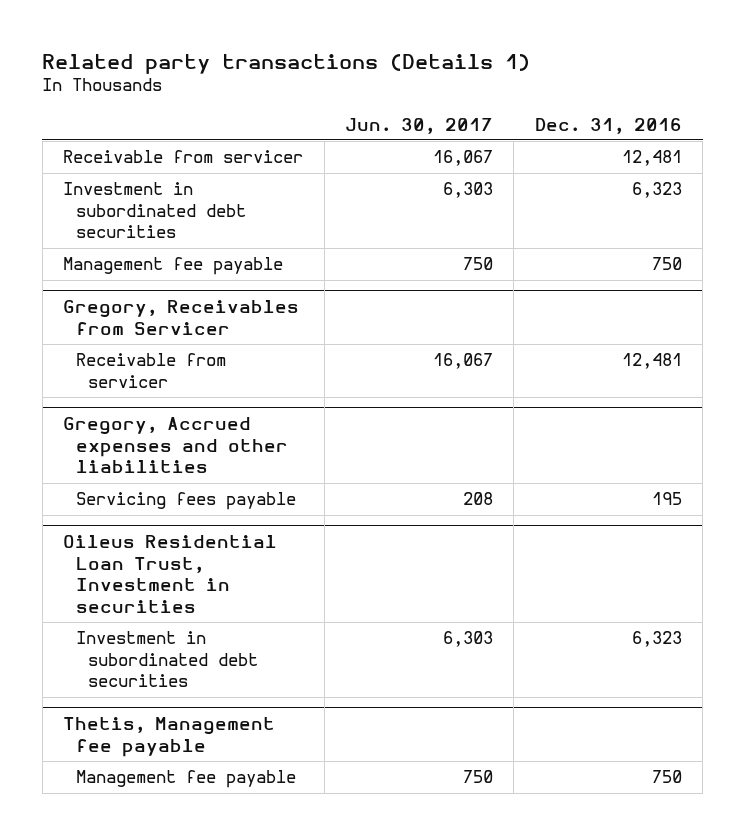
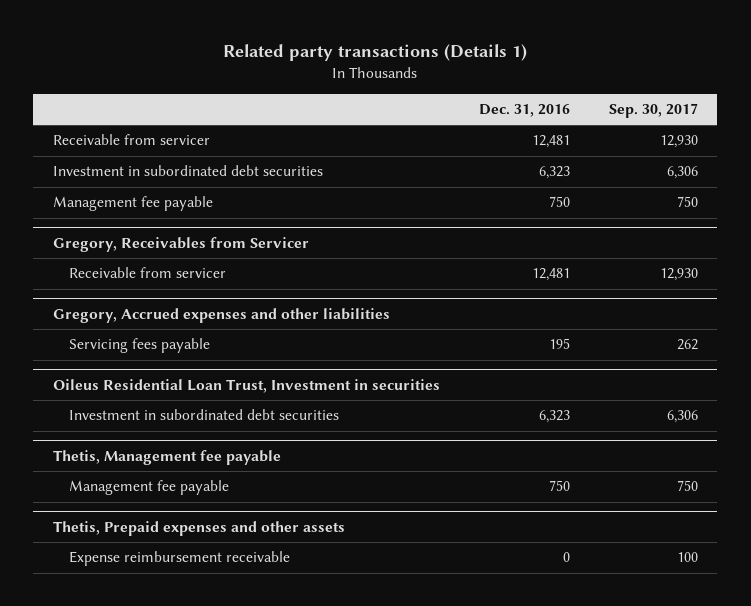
- | Jun. 30, 2017 | Dec. 31, 2016
+ | Dec. 31, 2016 | Sep. 30, 2017
+ Thetis, Prepaid expenses and other assets
+ Expense reimbursement receivable | 0 | 100

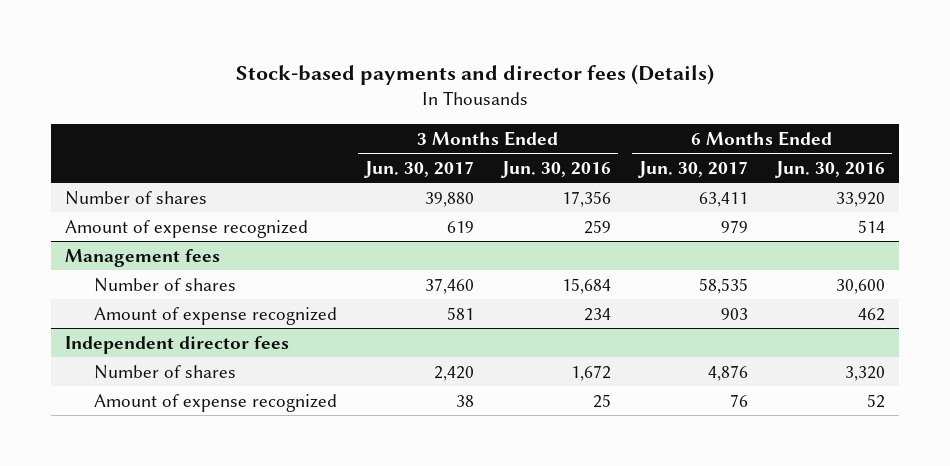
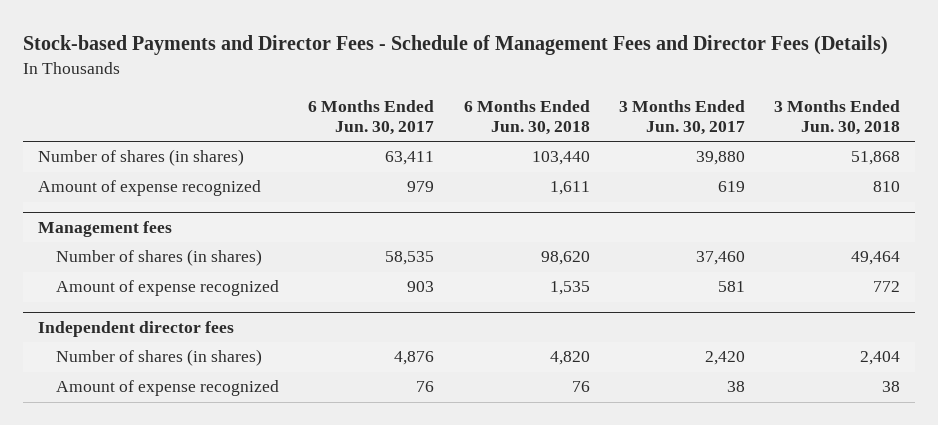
- Stock-based payments and director fees (Details)
+ Stock-based Payments and Director Fees - Schedule of Management Fees and Director Fees (Details)
- | 3 Months Ended Jun. 30, 2017 | 3 Months Ended Jun. 30, 2016 | 6 Months Ended Jun. 30, 2017 | 6 Months Ended Jun. 30, 2016
+ | 6 Months Ended Jun. 30, 2017 | 6 Months Ended Jun. 30, 2018 | 3 Months Ended Jun. 30, 2017 | 3 Months Ended Jun. 30, 2018
- Number of shares | 39,880 | 17,356 | 63,411 | 33,920
+ Number of shares (in shares) | 63,411 | 103,440 | 39,880 | 51,868
@ Management fees
- Number of shares | 37,460 | 15,684 | 58,535 | 30,600
+ Number of shares (in shares) | 58,535 | 98,620 | 37,460 | 49,464
@ Independent director fees
- Number of shares | 2,420 | 1,672 | 4,876 | 3,320
+ Number of shares (in shares) | 4,876 | 4,820 | 2,420 | 2,404

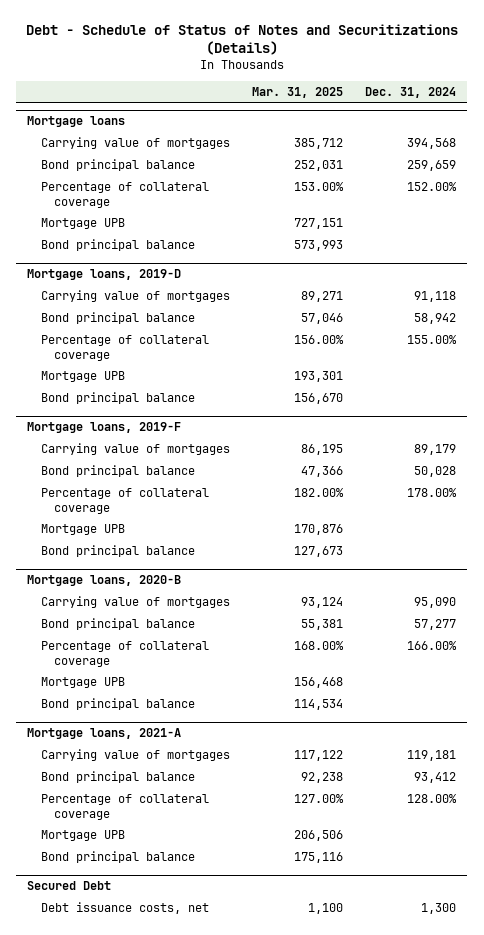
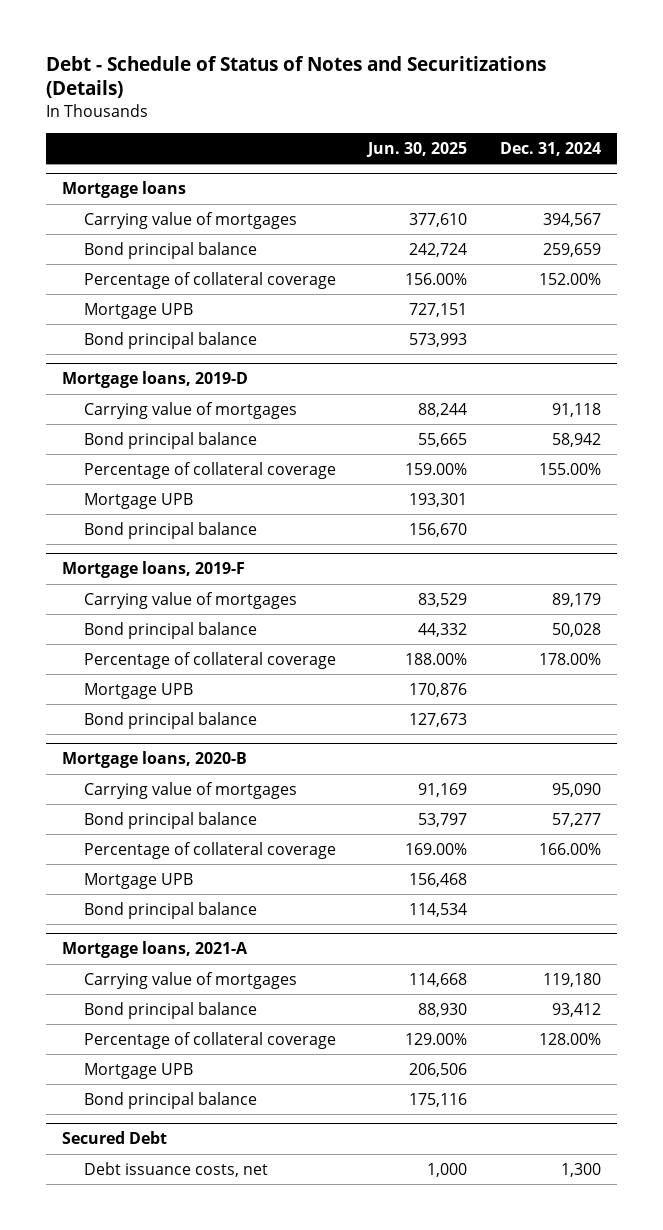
- | Mar. 31, 2025 | Dec. 31, 2024
+ | Jun. 30, 2025 | Dec. 31, 2024
@ Mortgage loans
- Carrying value of mortgages | 385,712 | 394,568
+ Carrying value of mortgages | 377,610 | 394,567
@ Mortgage loans, 2021-A
- Carrying value of mortgages | 117,122 | 119,181
+ Carrying value of mortgages | 114,668 | 119,180

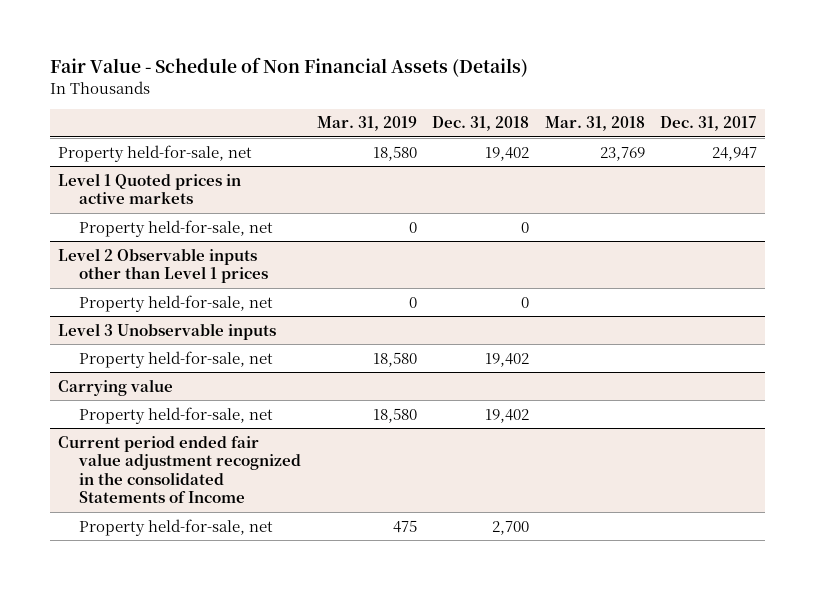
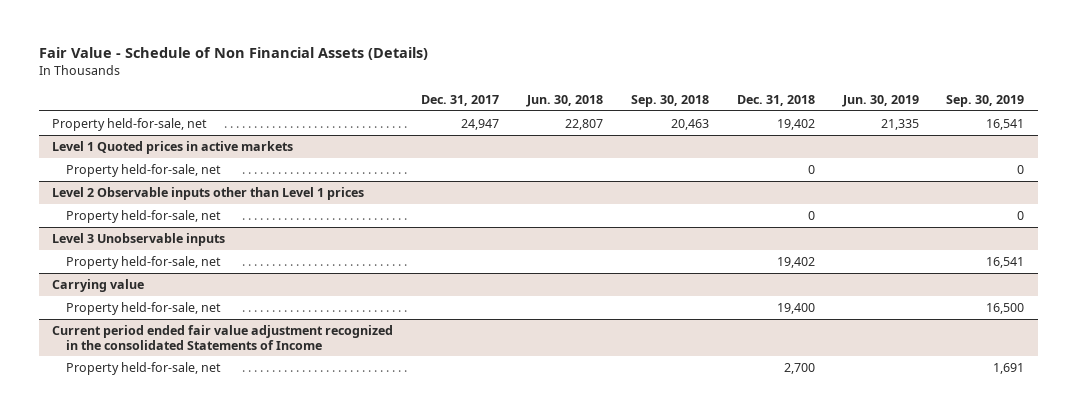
- | Mar. 31, 2019 | Dec. 31, 2018 | Mar. 31, 2018 | Dec. 31, 2017
+ | Dec. 31, 2017 | Jun. 30, 2018 | Sep. 30, 2018 | Dec. 31, 2018 | Jun. 30, 2019 | Sep. 30, 2019
@ Carrying value
- Property held-for-sale, net | 18,580 | 19,402 | |
+ Property held-for-sale, net | | | | 19,400 | | 16,500

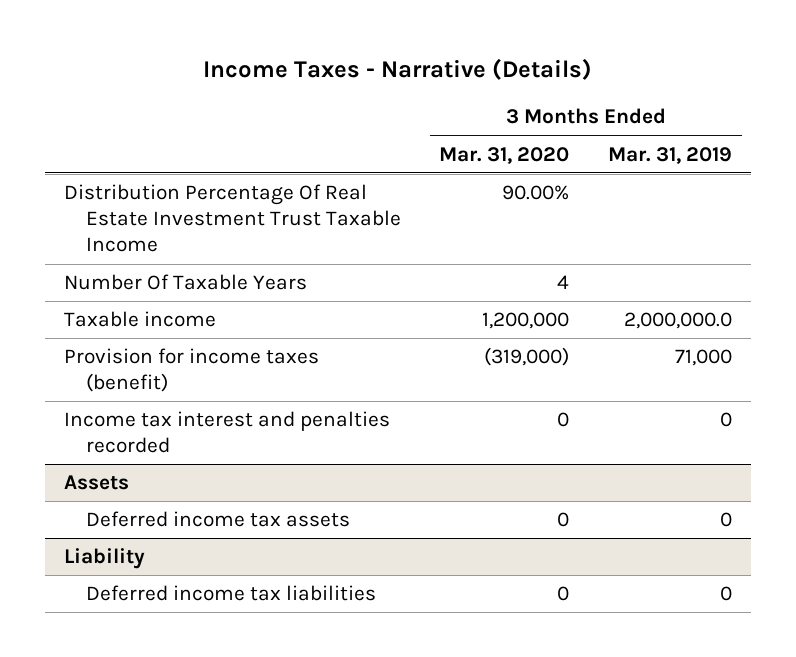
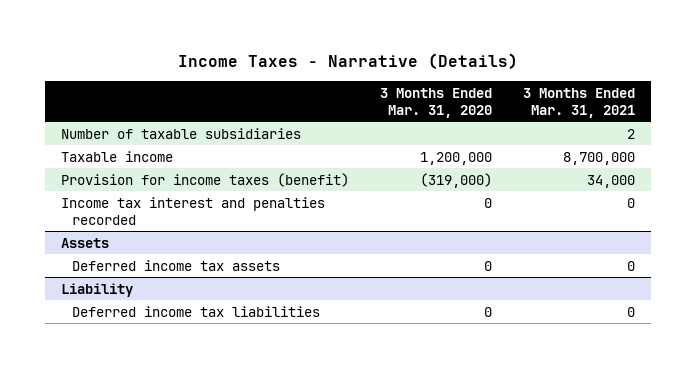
- | 3 Months Ended Mar. 31, 2020 | 3 Months Ended Mar. 31, 2019
+ | 3 Months Ended Mar. 31, 2020 | 3 Months Ended Mar. 31, 2021
- Distribution Percentage Of Real Estate Investment Trust Taxable Income | 90.00% |
- Number Of Taxable Years | 4 |
+ Number of taxable subsidiaries | | 2

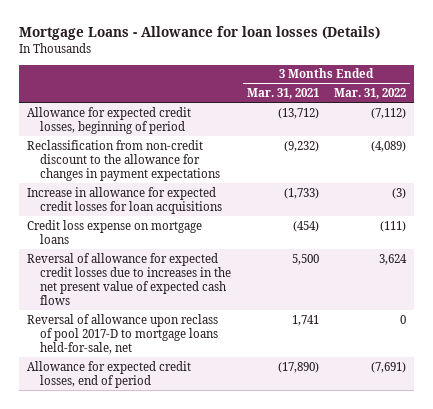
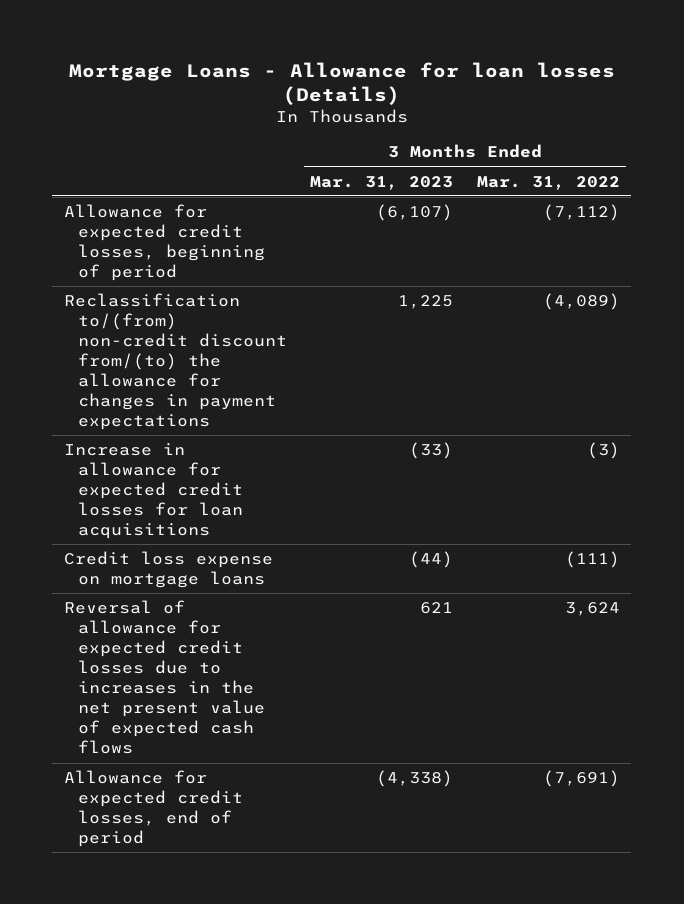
- | 3 Months Ended Mar. 31, 2021 | 3 Months Ended Mar. 31, 2022
+ | 3 Months Ended Mar. 31, 2023 | 3 Months Ended Mar. 31, 2022
- Reclassification from non-credit discount to the allowance for changes in payment expectations | (9,232) | (4,089)
+ Reclassification to/(from) non-credit discount from/(to) the allowance for changes in payment expectations | 1,225 | (4,089)
- Reversal of allowance upon reclass of pool 2017-D to mortgage loans held-for-sale, net | 1,741 | 0

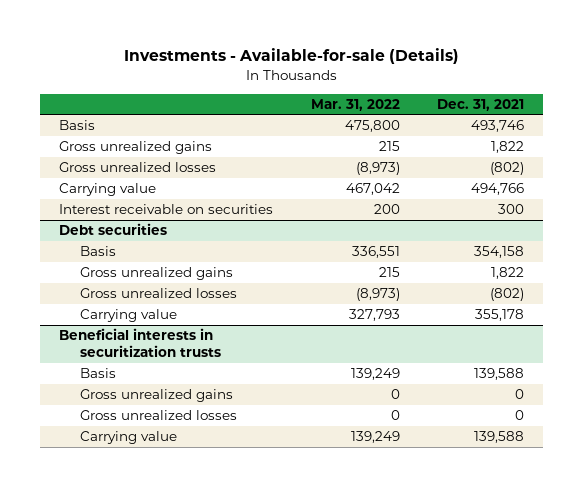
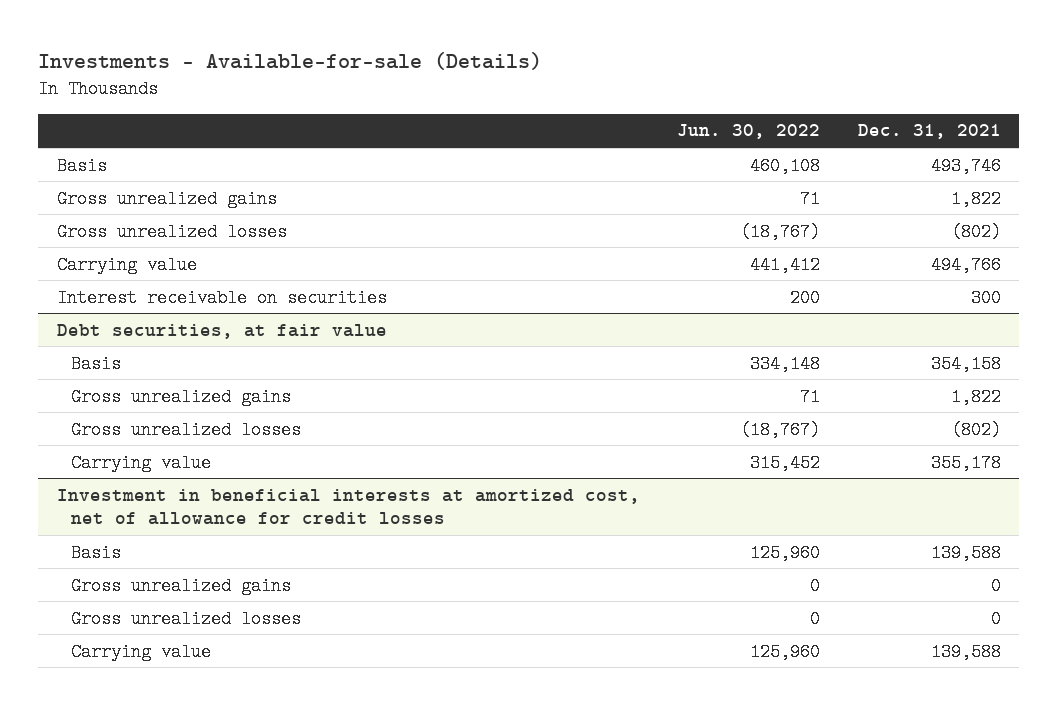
- | Mar. 31, 2022 | Dec. 31, 2021
+ | Jun. 30, 2022 | Dec. 31, 2021
- Debt securities
+ Debt securities, at fair value
- Beneficial interests in securitization trusts
+ Investment in beneficial interests at amortized cost, net of allowance for credit losses

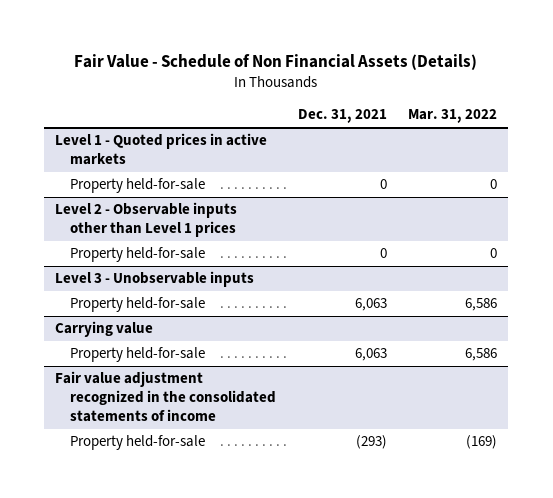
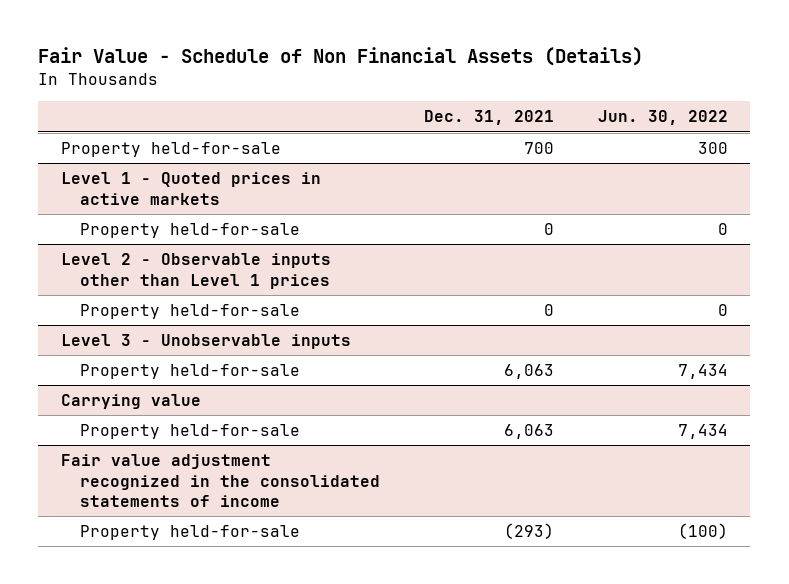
- | Dec. 31, 2021 | Mar. 31, 2022
+ | Dec. 31, 2021 | Jun. 30, 2022
+ Property held-for-sale | 700 | 300

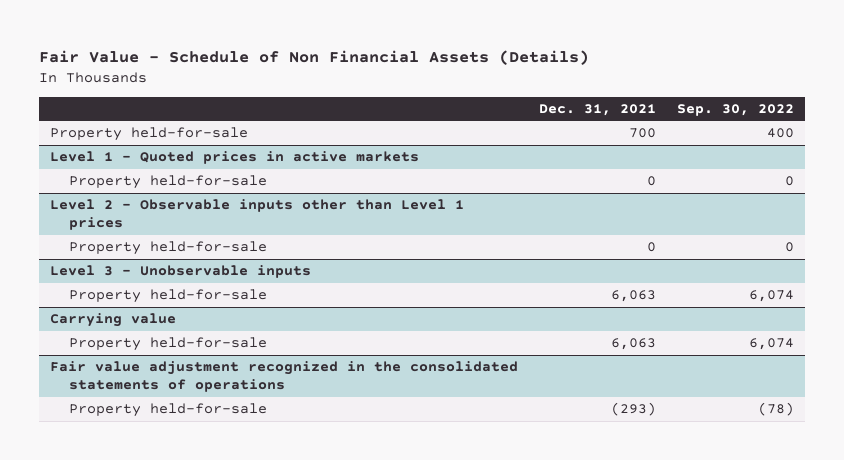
- | Dec. 31, 2021 | Jun. 30, 2022
+ | Dec. 31, 2021 | Sep. 30, 2022
- Fair value adjustment recognized in the consolidated statements of income
+ Fair value adjustment recognized in the consolidated statements of operations

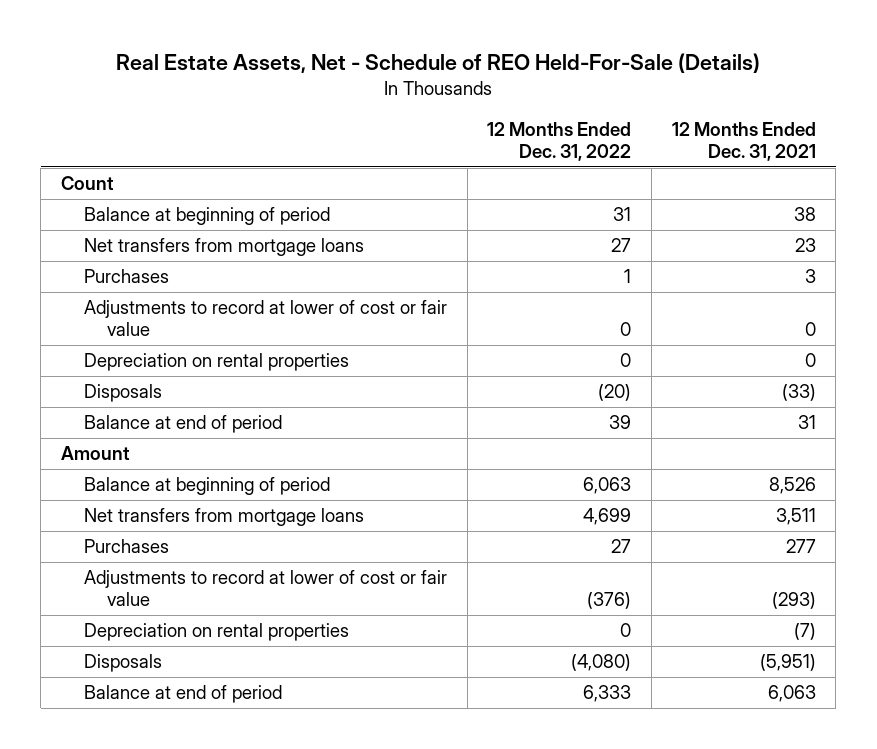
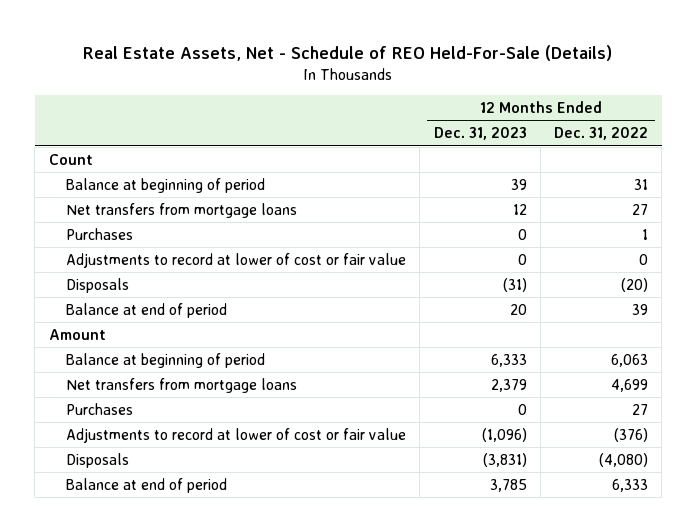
- | 12 Months Ended Dec. 31, 2022 | 12 Months Ended Dec. 31, 2021
+ | 12 Months Ended Dec. 31, 2023 | 12 Months Ended Dec. 31, 2022
- Depreciation on rental properties | 0 | 0
- Depreciation on rental properties | 0 | (7)

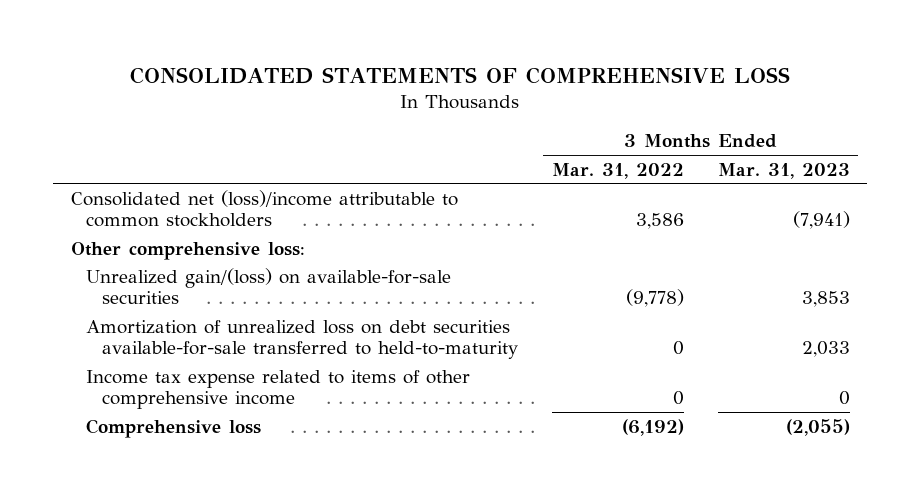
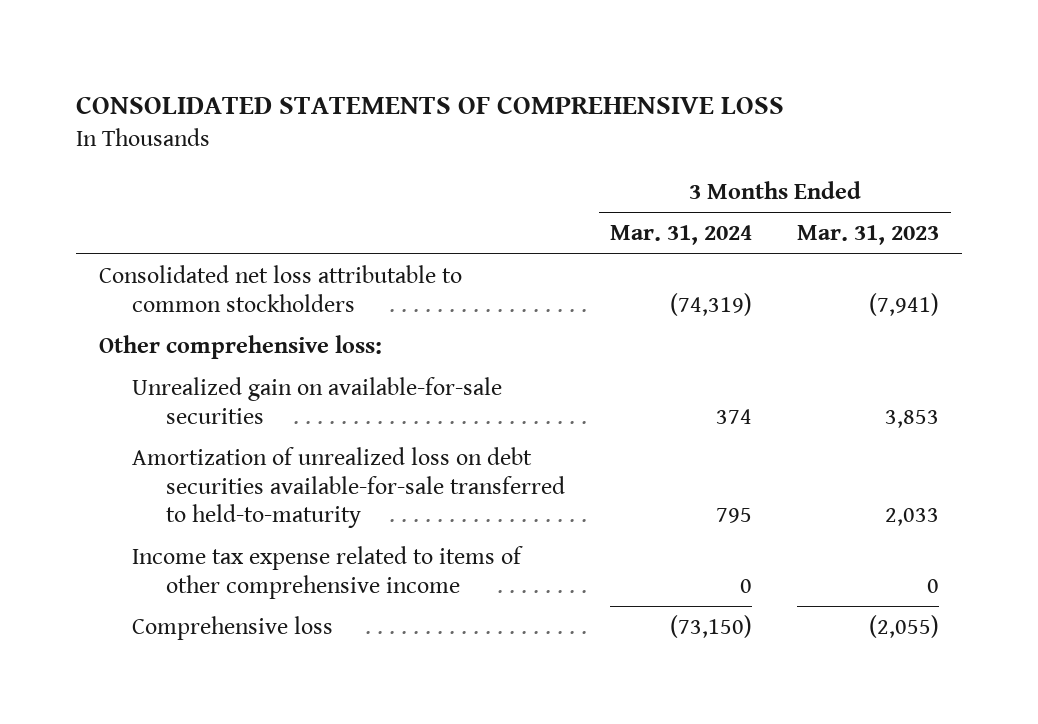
- | 3 Months Ended Mar. 31, 2022 | 3 Months Ended Mar. 31, 2023
+ | 3 Months Ended Mar. 31, 2024 | 3 Months Ended Mar. 31, 2023
- Consolidated net (loss)/income attributable to common stockholders | 3,586 | (7,941)
+ Consolidated net loss attributable to common stockholders | (74,319) | (7,941)
- Unrealized gain/(loss) on available-for-sale securities | (9,778) | 3,853
+ Unrealized gain on available-for-sale securities | 374 | 3,853

